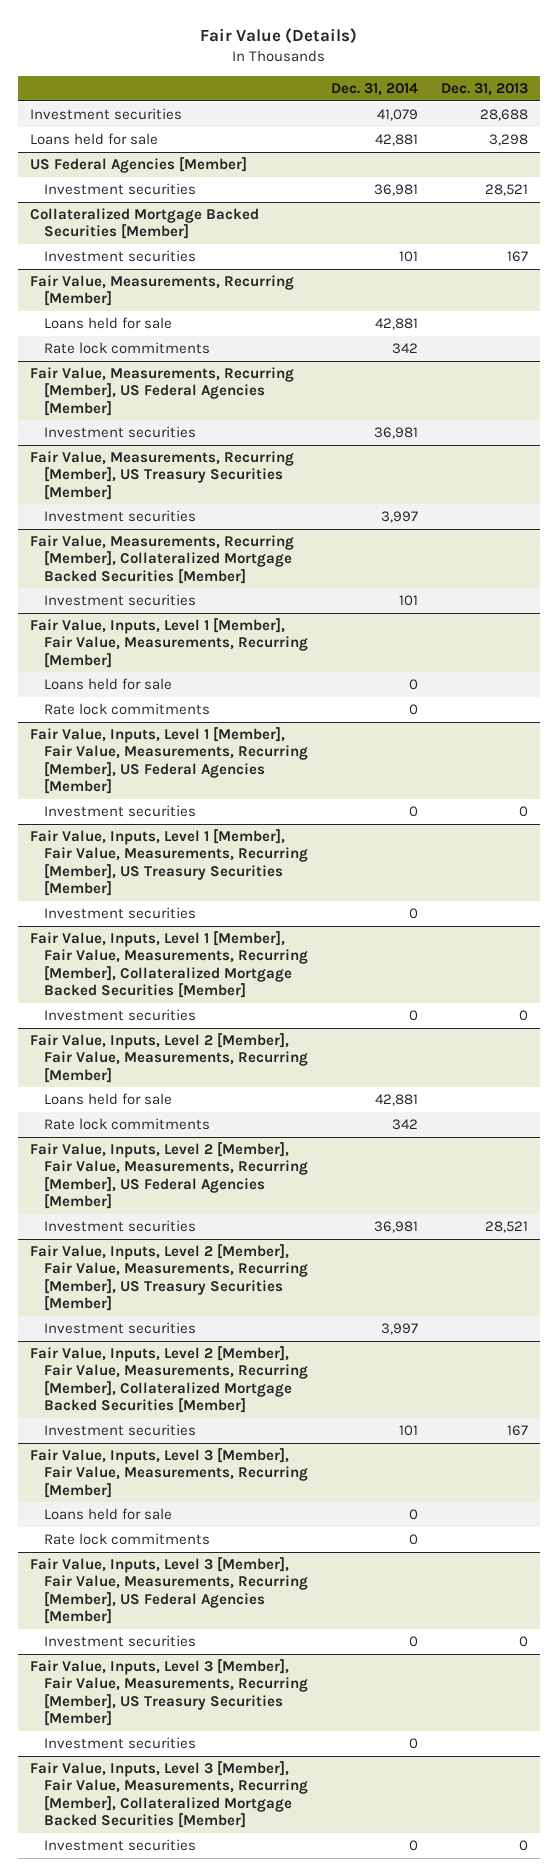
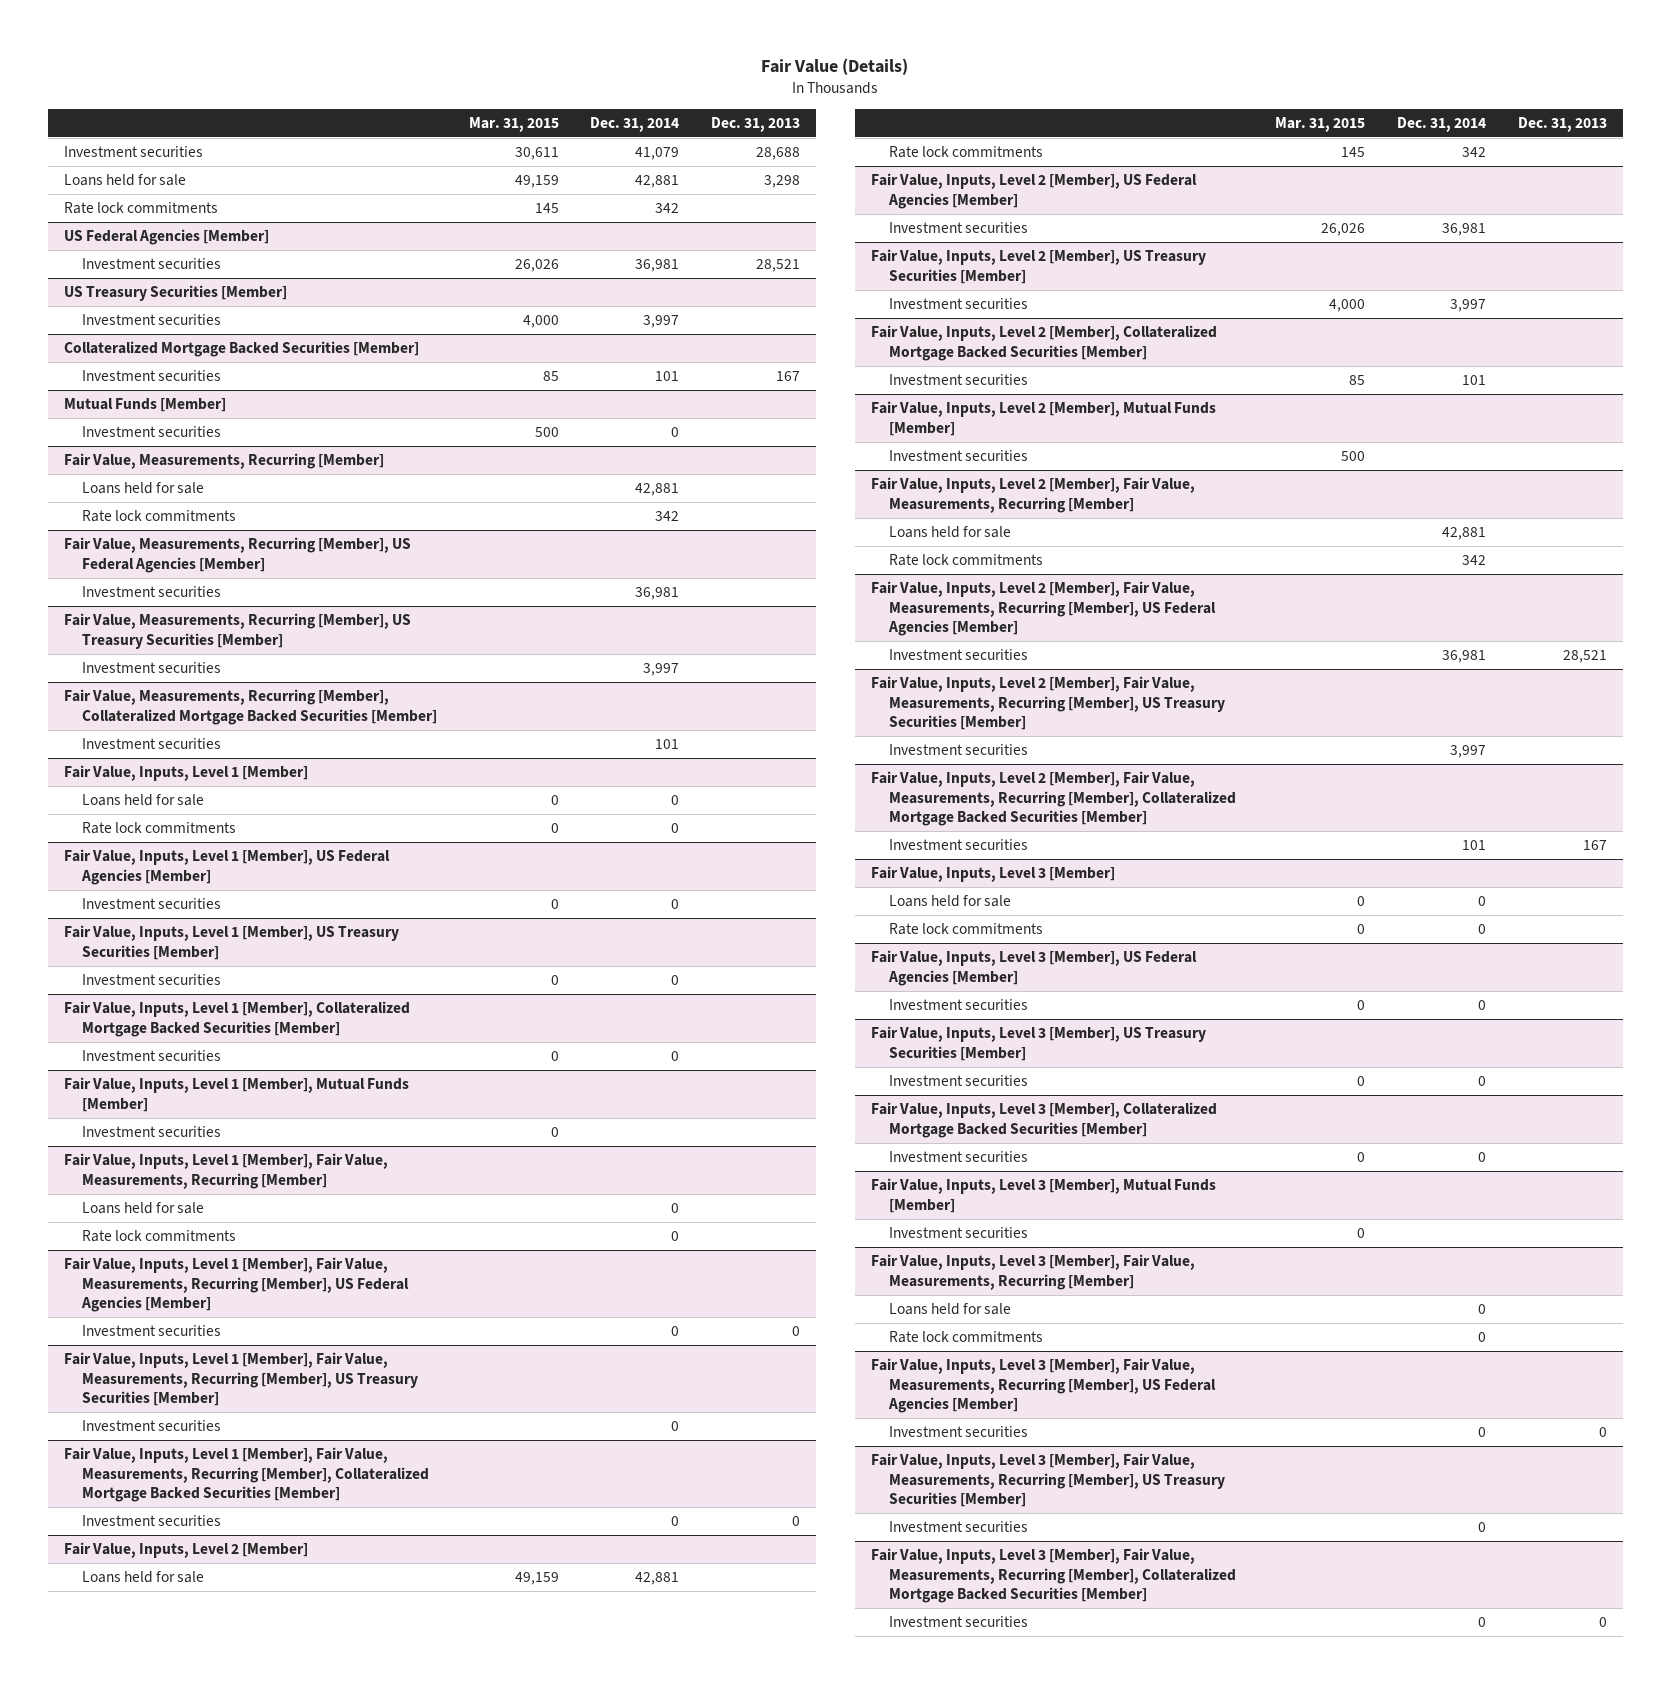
- | Dec. 31, 2014 | Dec. 31, 2013
+ | Mar. 31, 2015 | Dec. 31, 2014 | Dec. 31, 2013
+ Rate lock commitments | 145 | 342 |
+ US Treasury Securities [Member]
+ Investment securities | 4,000 | 3,997 |
+ Mutual Funds [Member]
+ Investment securities | 500 | 0 |
+ Fair Value, Inputs, Level 1 [Member]
+ Loans held for sale | 0 | 0 |
+ Rate lock commitments | 0 | 0 |
+ Fair Value, Inputs, Level 1 [Member], US Federal Agencies [Member]
+ Investment securities | 0 | 0 |
+ Fair Value, Inputs, Level 1 [Member], US Treasury Securities [Member]
+ Investment securities | 0 | 0 |
+ Fair Value, Inputs, Level 1 [Member], Collateralized Mortgage Backed Securities [Member]
+ Investment securities | 0 | 0 |
+ Fair Value, Inputs, Level 1 [Member], Mutual Funds [Member]
+ Investment securities | 0 | |
+ Fair Value, Inputs, Level 2 [Member]
+ Loans held for sale | 49,159 | 42,881 |
+ Rate lock commitments | 145 | 342 |
+ Fair Value, Inputs, Level 2 [Member], US Federal Agencies [Member]
+ Investment securities | 26,026 | 36,981 |
+ Fair Value, Inputs, Level 2 [Member], US Treasury Securities [Member]
+ Investment securities | 4,000 | 3,997 |
+ Fair Value, Inputs, Level 2 [Member], Collateralized Mortgage Backed Securities [Member]
+ Investment securities | 85 | 101 |
+ Fair Value, Inputs, Level 2 [Member], Mutual Funds [Member]
+ Investment securities | 500 | |
+ Fair Value, Inputs, Level 3 [Member]
+ Loans held for sale | 0 | 0 |
+ Rate lock commitments | 0 | 0 |
+ Fair Value, Inputs, Level 3 [Member], US Federal Agencies [Member]
+ Investment securities | 0 | 0 |
+ Fair Value, Inputs, Level 3 [Member], US Treasury Securities [Member]
+ Investment securities | 0 | 0 |
+ Fair Value, Inputs, Level 3 [Member], Collateralized Mortgage Backed Securities [Member]
+ Investment securities | 0 | 0 |
+ Fair Value, Inputs, Level 3 [Member], Mutual Funds [Member]
+ Investment securities | 0 | |

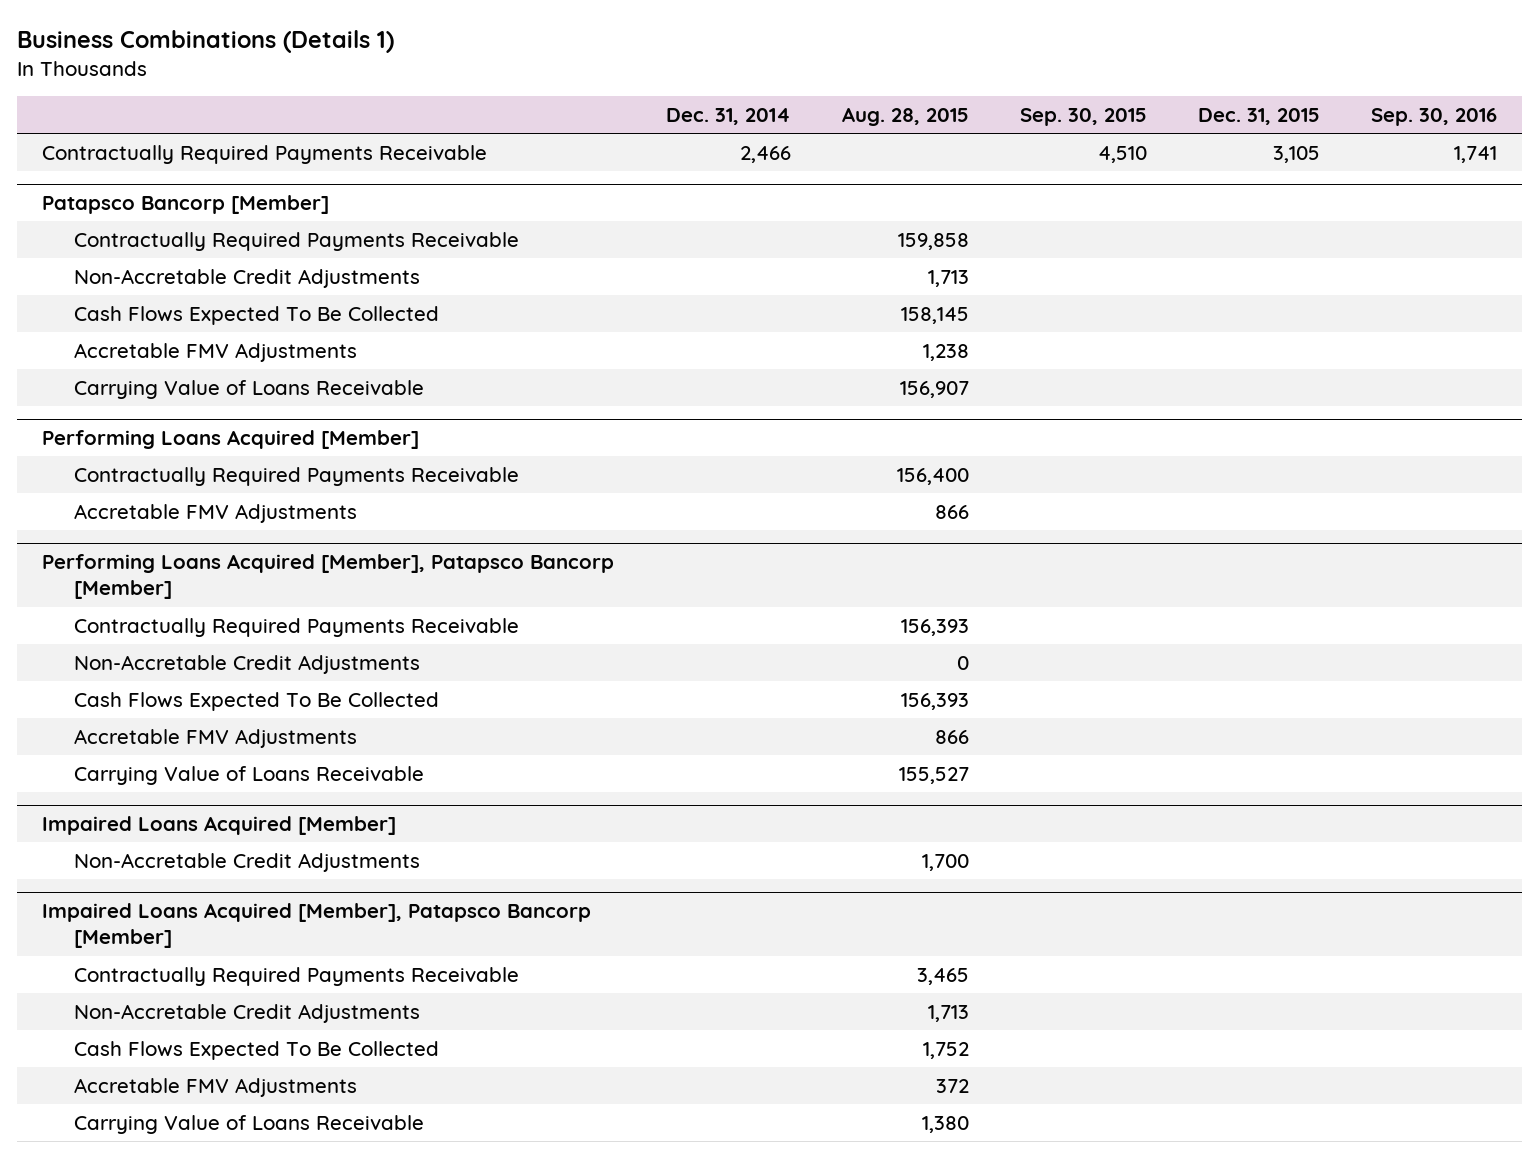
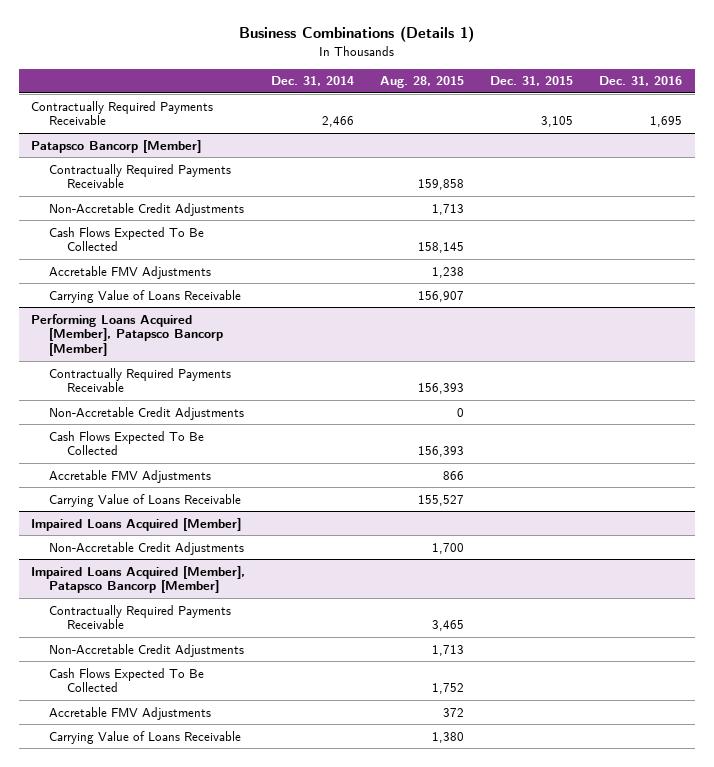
- | Dec. 31, 2014 | Aug. 28, 2015 | Sep. 30, 2015 | Dec. 31, 2015 | Sep. 30, 2016
+ | Dec. 31, 2014 | Aug. 28, 2015 | Dec. 31, 2015 | Dec. 31, 2016
- Performing Loans Acquired [Member]
- Contractually Required Payments Receivable | | 156,400 | | |
- Accretable FMV Adjustments | | 866 | | |

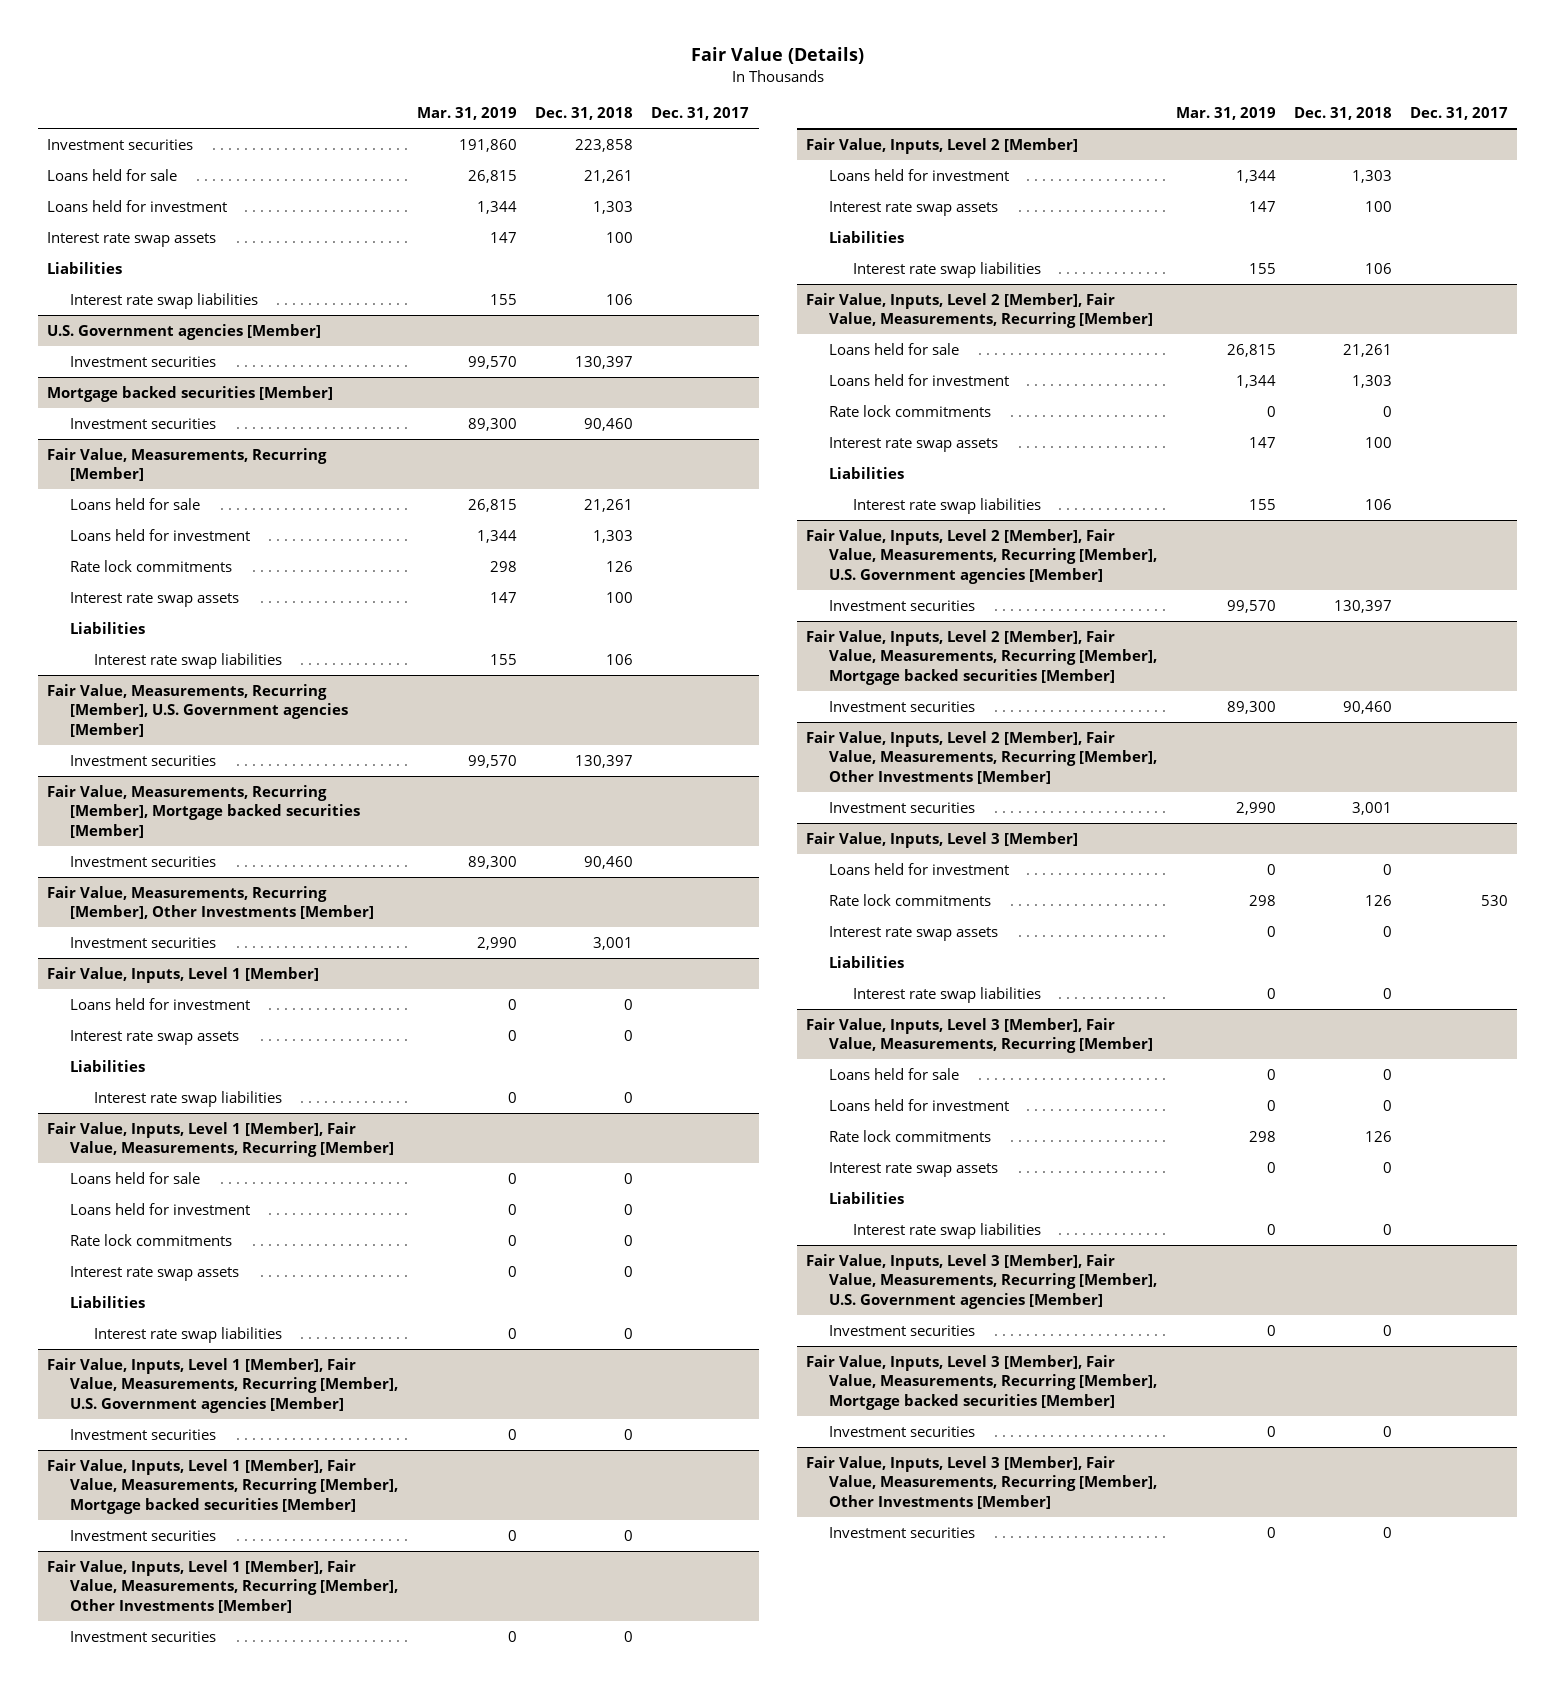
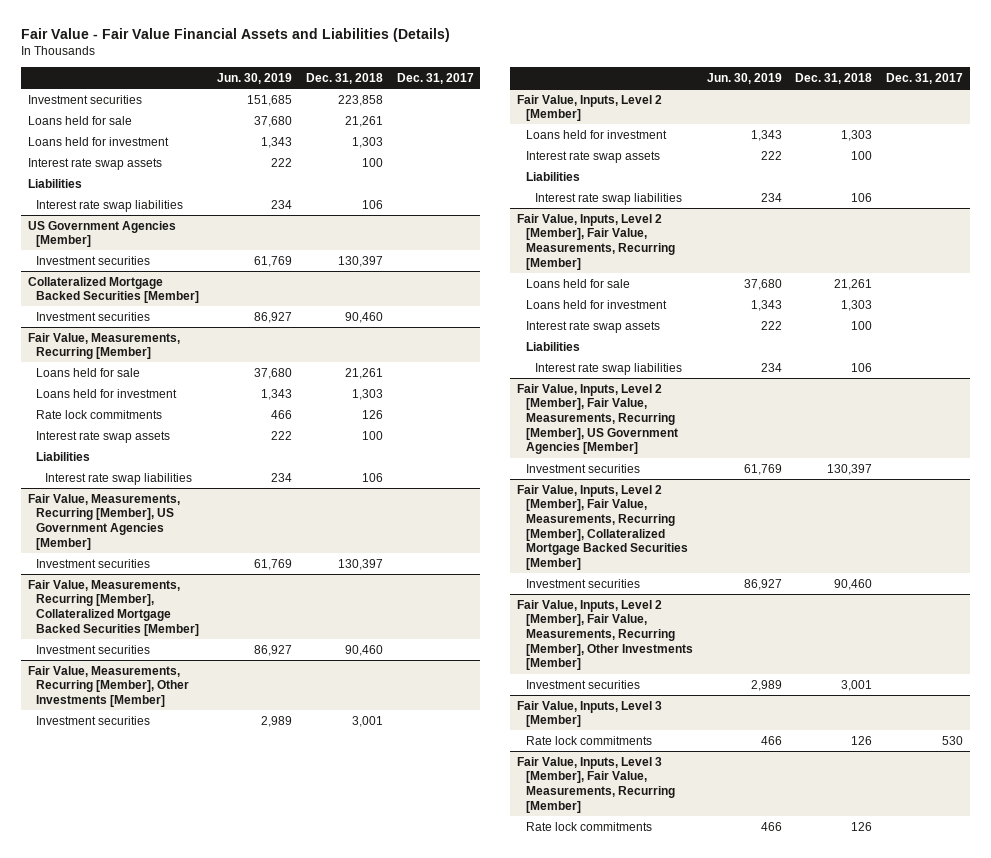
- Fair Value (Details)
+ Fair Value - Fair Value Financial Assets and Liabilities (Details)
- | Mar. 31, 2019 | Dec. 31, 2018 | Dec. 31, 2017
+ | Jun. 30, 2019 | Dec. 31, 2018 | Dec. 31, 2017
- U.S. Government agencies [Member]
+ US Government Agencies [Member]
- Mortgage backed securities [Member]
+ Collateralized Mortgage Backed Securities [Member]
- Fair Value, Measurements, Recurring [Member], U.S. Government agencies [Member]
+ Fair Value, Measurements, Recurring [Member], US Government Agencies [Member]
- Fair Value, Measurements, Recurring [Member], Mortgage backed securities [Member]
+ Fair Value, Measurements, Recurring [Member], Collateralized Mortgage Backed Securities [Member]
- Fair Value, Inputs, Level 1 [Member]
- Loans held for investment | 0 | 0 |
- Interest rate swap assets | 0 | 0 |
- Liabilities
- Interest rate swap liabilities | 0 | 0 |
- Fair Value, Inputs, Level 1 [Member], Fair Value, Measurements, Recurring [Member]
- Loans held for sale | 0 | 0 |
- Loans held for investment | 0 | 0 |
- Rate lock commitments | 0 | 0 |
- Interest rate swap assets | 0 | 0 |
- Liabilities
- Interest rate swap liabilities | 0 | 0 |
- Fair Value, Inputs, Level 1 [Member], Fair Value, Measurements, Recurring [Member], U.S. Government agencies [Member]
- Investment securities | 0 | 0 |
- Fair Value, Inputs, Level 1 [Member], Fair Value, Measurements, Recurring [Member], Mortgage backed securities [Member]
- Investment securities | 0 | 0 |
- Fair Value, Inputs, Level 1 [Member], Fair Value, Measurements, Recurring [Member], Other Investments [Member]
- Investment securities | 0 | 0 |
@ Fair Value, Inputs, Level 2 [Member], Fair Value, Measurements, Recurring [Member]
- Rate lock commitments | 0 | 0 |
- Fair Value, Inputs, Level 2 [Member], Fair Value, Measurements, Recurring [Member], U.S. Government agencies [Member]
+ Fair Value, Inputs, Level 2 [Member], Fair Value, Measurements, Recurring [Member], US Government Agencies [Member]
- Fair Value, Inputs, Level 2 [Member], Fair Value, Measurements, Recurring [Member], Mortgage backed securities [Member]
+ Fair Value, Inputs, Level 2 [Member], Fair Value, Measurements, Recurring [Member], Collateralized Mortgage Backed Securities [Member]
@ Fair Value, Inputs, Level 3 [Member]
- Loans held for investment | 0 | 0 |
- Interest rate swap assets | 0 | 0 |
- Liabilities
- Interest rate swap liabilities | 0 | 0 |
@ Fair Value, Inputs, Level 3 [Member], Fair Value, Measurements, Recurring [Member]
- Loans held for sale | 0 | 0 |
- Loans held for investment | 0 | 0 |
- Interest rate swap assets | 0 | 0 |
- Liabilities
- Interest rate swap liabilities | 0 | 0 |
- Fair Value, Inputs, Level 3 [Member], Fair Value, Measurements, Recurring [Member], U.S. Government agencies [Member]
- Investment securities | 0 | 0 |
- Fair Value, Inputs, Level 3 [Member], Fair Value, Measurements, Recurring [Member], Mortgage backed securities [Member]
- Investment securities | 0 | 0 |
- Fair Value, Inputs, Level 3 [Member], Fair Value, Measurements, Recurring [Member], Other Investments [Member]
- Investment securities | 0 | 0 |

